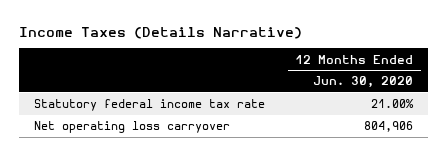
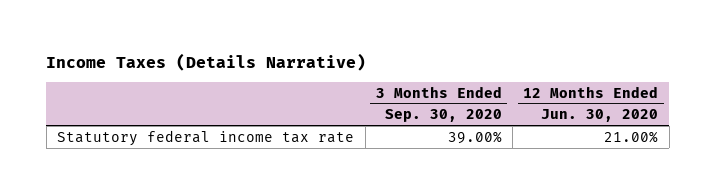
- | 12 Months Ended Jun. 30, 2020
+ | 3 Months Ended Sep. 30, 2020 | 12 Months Ended Jun. 30, 2020
- Net operating loss carryover | 804,906

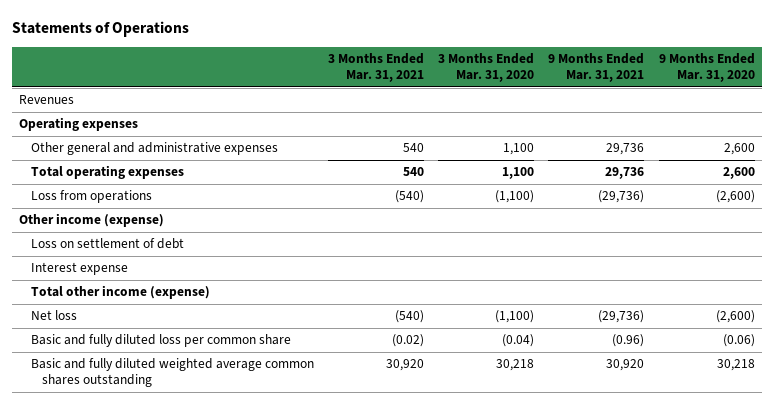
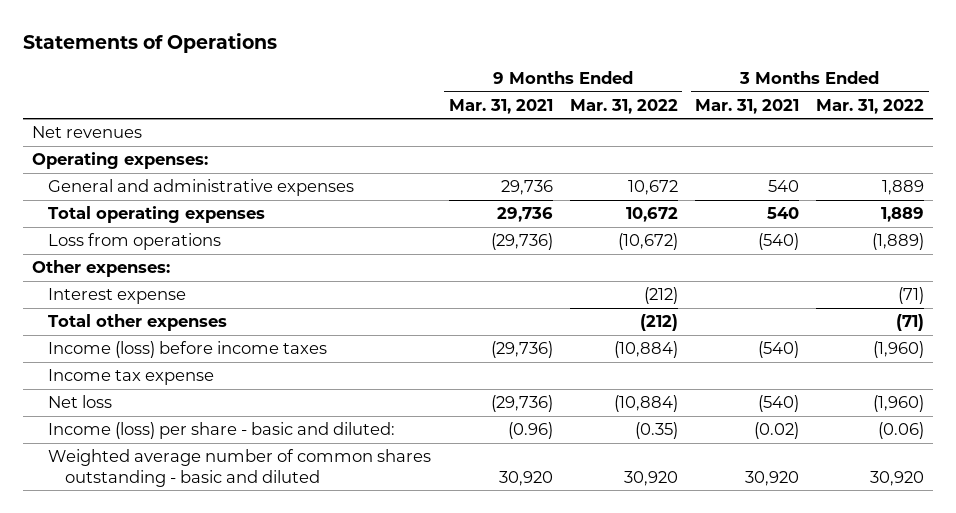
- | 3 Months Ended Mar. 31, 2021 | 3 Months Ended Mar. 31, 2020 | 9 Months Ended Mar. 31, 2021 | 9 Months Ended Mar. 31, 2020
+ | 9 Months Ended Mar. 31, 2021 | 9 Months Ended Mar. 31, 2022 | 3 Months Ended Mar. 31, 2021 | 3 Months Ended Mar. 31, 2022
- Revenues
- Operating expenses
- Other general and administrative expenses | 540 | 1,100 | 29,736 | 2,600
+ Net revenues
+ Operating expenses:
+ General and administrative expenses | 29,736 | 10,672 | 540 | 1,889
- Other income (expense)
- Loss on settlement of debt
+ Other expenses:
- Total other income (expense)
+ Total other expenses | | (212) | | (71)
+ Income (loss) before income taxes | (29,736) | (10,884) | (540) | (1,960)
+ Income tax expense
- Basic and fully diluted loss per common share | (0.02) | (0.04) | (0.96) | (0.06)
- Basic and fully diluted weighted average common shares outstanding | 30,920 | 30,218 | 30,920 | 30,218
+ Income (loss) per share - basic and diluted: | (0.96) | (0.35) | (0.02) | (0.06)
+ Weighted average number of common shares outstanding - basic and diluted | 30,920 | 30,920 | 30,920 | 30,920

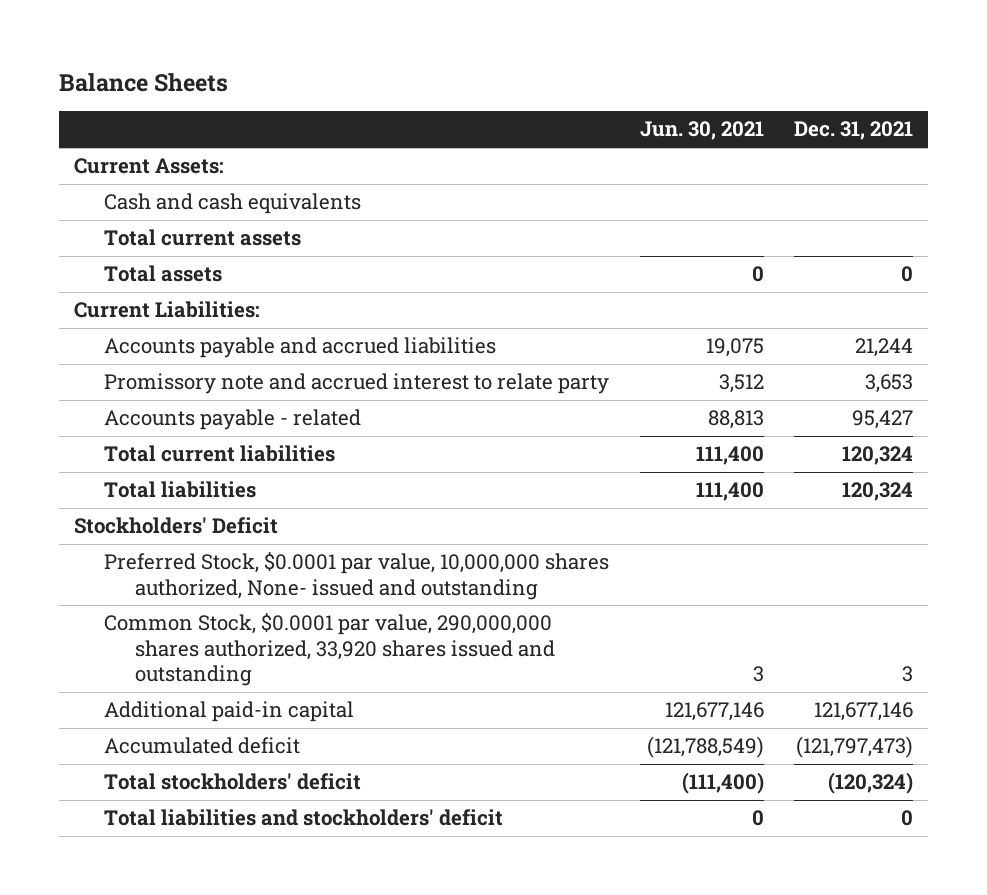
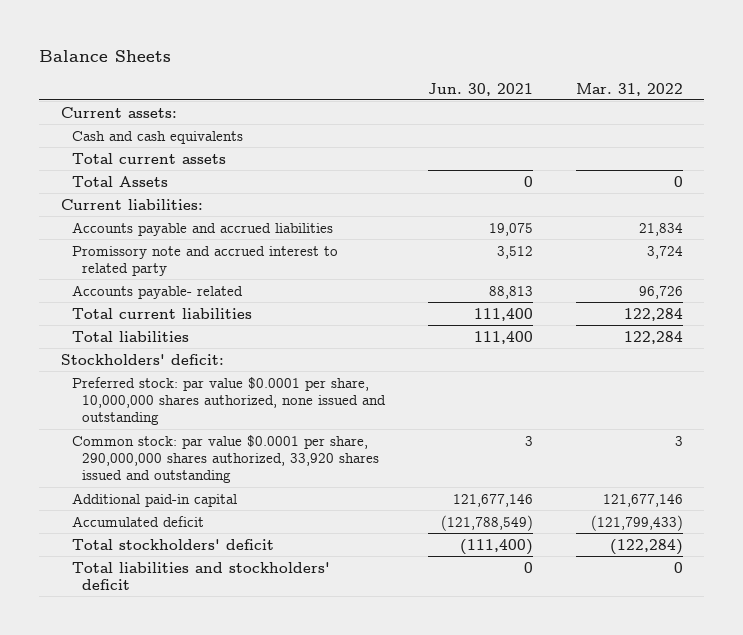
- | Jun. 30, 2021 | Dec. 31, 2021
+ | Jun. 30, 2021 | Mar. 31, 2022
- Current Assets:
+ Current assets:
- Total assets | 0 | 0
- Current Liabilities:
+ Total Assets | 0 | 0
+ Current liabilities:
- Promissory note and accrued interest to relate party | 3,512 | 3,653
- Accounts payable - related | 88,813 | 95,427
+ Promissory note and accrued interest to related party | 3,512 | 3,724
+ Accounts payable- related | 88,813 | 96,726
- Stockholders' Deficit
- Preferred Stock, $0.0001 par value, 10,000,000 shares authorized, None- issued and outstanding
- Common Stock, $0.0001 par value, 290,000,000 shares authorized, 33,920 shares issued and outstanding | 3 | 3
+ Stockholders' deficit:
+ Preferred stock: par value $0.0001 per share, 10,000,000 shares authorized, none issued and outstanding
+ Common stock: par value $0.0001 per share, 290,000,000 shares authorized, 33,920 shares issued and outstanding | 3 | 3

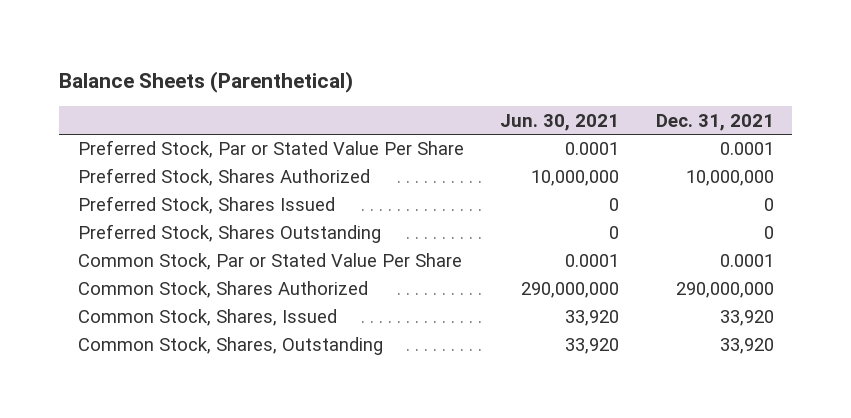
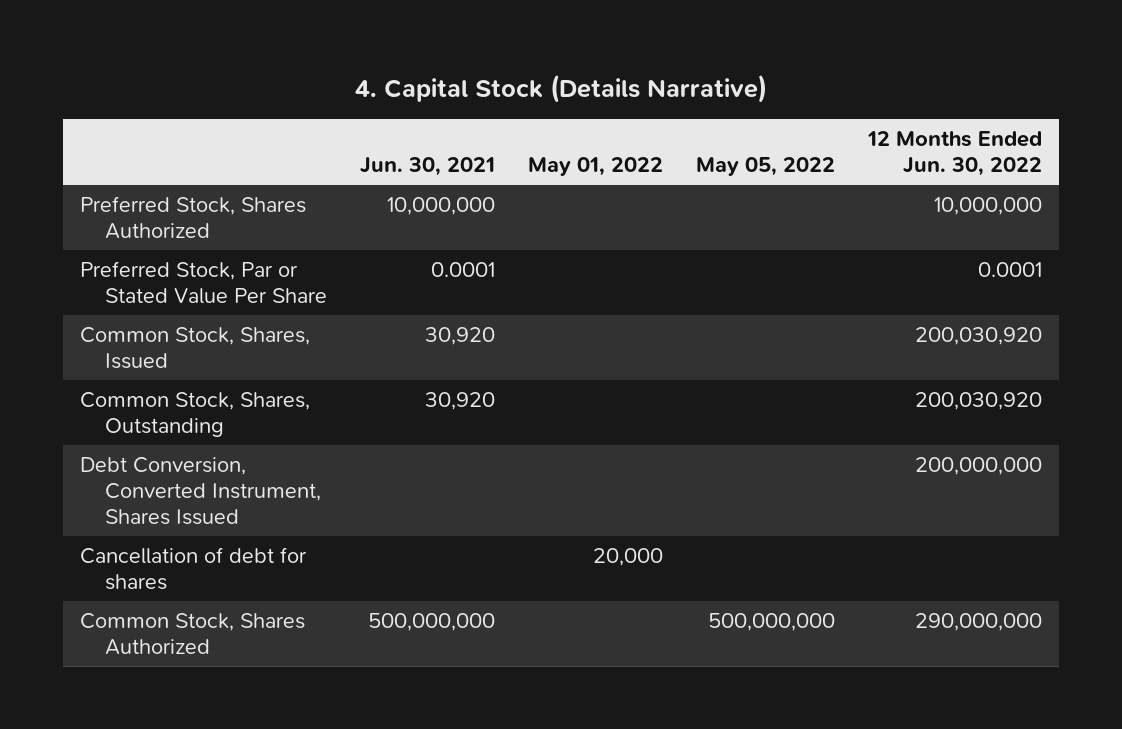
- Balance Sheets (Parenthetical)
+ 4. Capital Stock (Details Narrative)
- | Jun. 30, 2021 | Dec. 31, 2021
+ | Jun. 30, 2021 | May 01, 2022 | May 05, 2022 | 12 Months Ended Jun. 30, 2022
- Preferred Stock, Shares Issued | 0 | 0
- Preferred Stock, Shares Outstanding | 0 | 0
- Common Stock, Par or Stated Value Per Share | 0.0001 | 0.0001
- Common Stock, Shares Authorized | 290,000,000 | 290,000,000
- Common Stock, Shares, Issued | 33,920 | 33,920
- Common Stock, Shares, Outstanding | 33,920 | 33,920
moved down: Preferred Stock, Par or Stated Value Per Share | 0.0001 | | | 0.0001
+ Common Stock, Shares, Issued | 30,920 | | | 200,030,920
+ Common Stock, Shares, Outstanding | 30,920 | | | 200,030,920
+ Debt Conversion, Converted Instrument, Shares Issued | | | | 200,000,000
+ Cancellation of debt for shares | | 20,000 | |
+ Common Stock, Shares Authorized | 500,000,000 | | 500,000,000 | 290,000,000

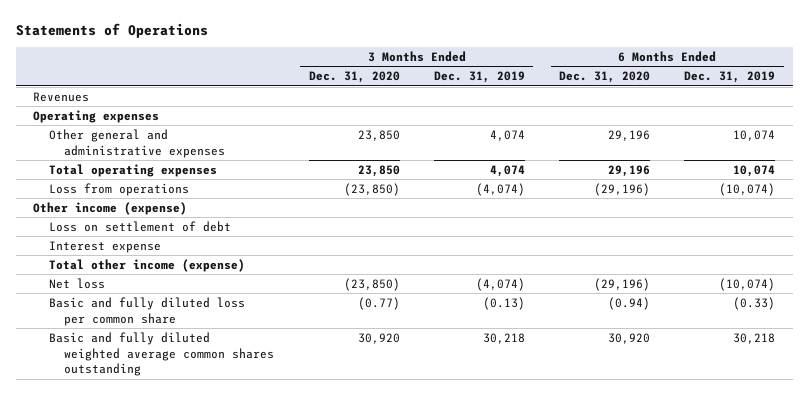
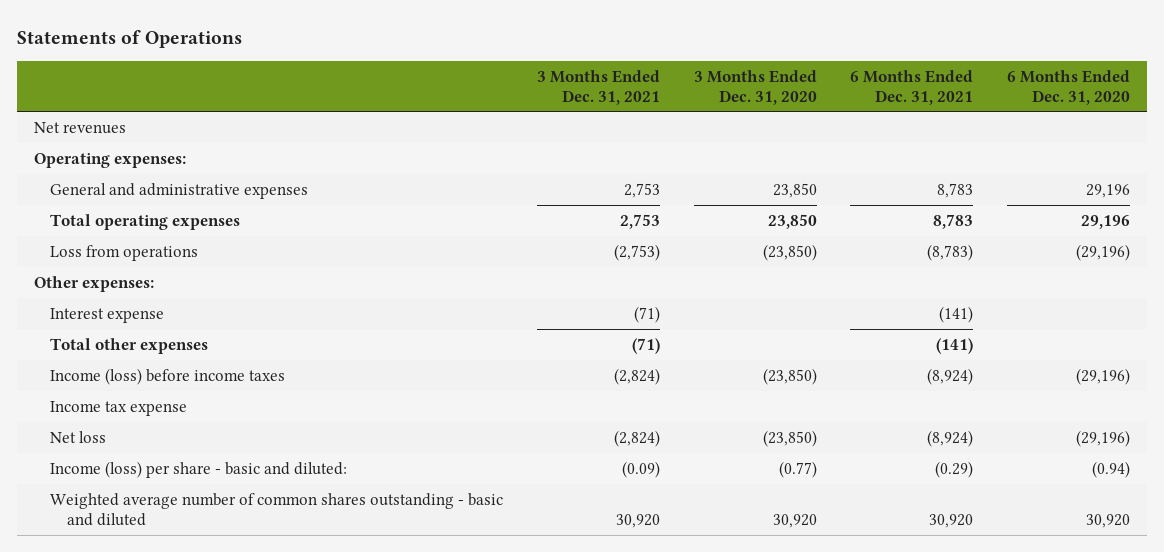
- | 3 Months Ended Dec. 31, 2020 | 3 Months Ended Dec. 31, 2019 | 6 Months Ended Dec. 31, 2020 | 6 Months Ended Dec. 31, 2019
+ | 3 Months Ended Dec. 31, 2021 | 3 Months Ended Dec. 31, 2020 | 6 Months Ended Dec. 31, 2021 | 6 Months Ended Dec. 31, 2020
- Revenues
- Operating expenses
- Other general and administrative expenses | 23,850 | 4,074 | 29,196 | 10,074
+ Net revenues
+ Operating expenses:
+ General and administrative expenses | 2,753 | 23,850 | 8,783 | 29,196
- Other income (expense)
- Loss on settlement of debt
+ Other expenses:
- Total other income (expense)
+ Total other expenses | (71) | | (141) |
+ Income (loss) before income taxes | (2,824) | (23,850) | (8,924) | (29,196)
+ Income tax expense
- Basic and fully diluted loss per common share | (0.77) | (0.13) | (0.94) | (0.33)
- Basic and fully diluted weighted average common shares outstanding | 30,920 | 30,218 | 30,920 | 30,218
+ Income (loss) per share - basic and diluted: | (0.09) | (0.77) | (0.29) | (0.94)
+ Weighted average number of common shares outstanding - basic and diluted | 30,920 | 30,920 | 30,920 | 30,920

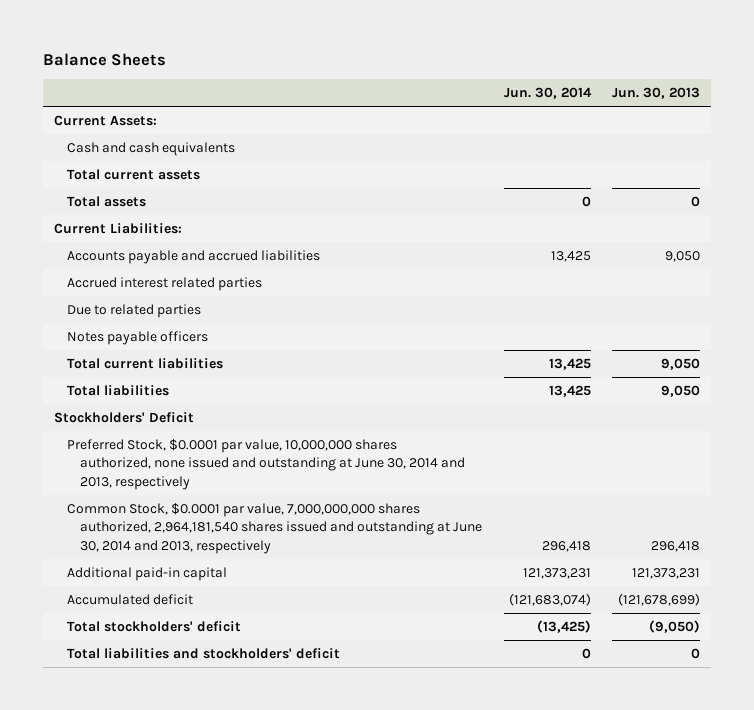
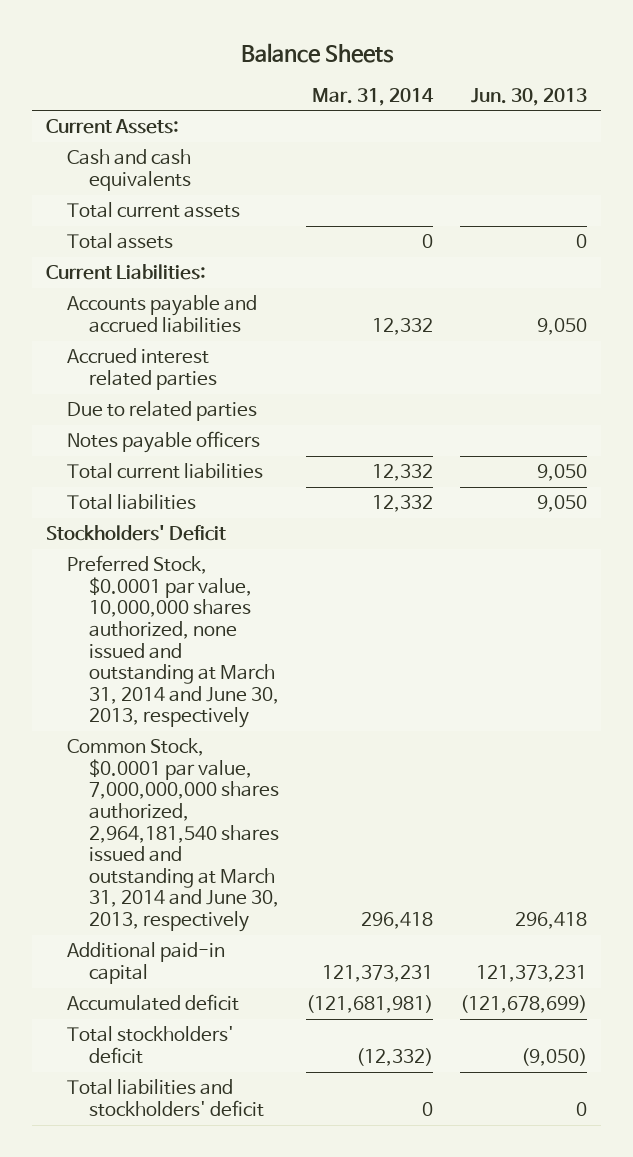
- | Jun. 30, 2014 | Jun. 30, 2013
+ | Mar. 31, 2014 | Jun. 30, 2013
- Preferred Stock, $0.0001 par value, 10,000,000 shares authorized, none issued and outstanding at June 30, 2014 and 2013, respectively
- Common Stock, $0.0001 par value, 7,000,000,000 shares authorized, 2,964,181,540 shares issued and outstanding at June 30, 2014 and 2013, respectively | 296,418 | 296,418
+ Preferred Stock, $0.0001 par value, 10,000,000 shares authorized, none issued and outstanding at March 31, 2014 and June 30, 2013, respectively
+ Common Stock, $0.0001 par value, 7,000,000,000 shares authorized, 2,964,181,540 shares issued and outstanding at March 31, 2014 and June 30, 2013, respectively | 296,418 | 296,418

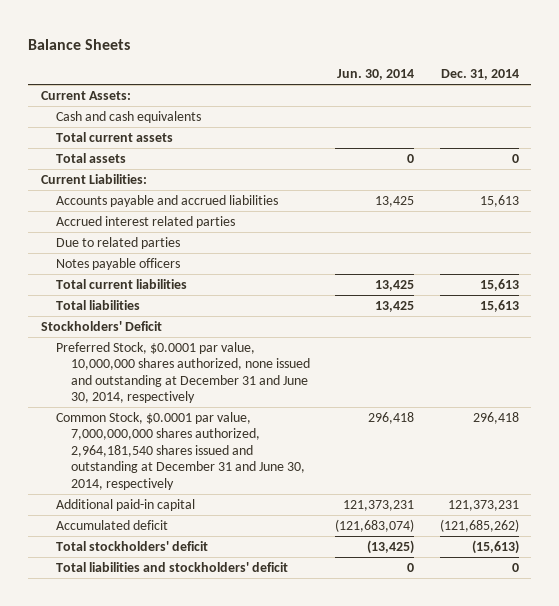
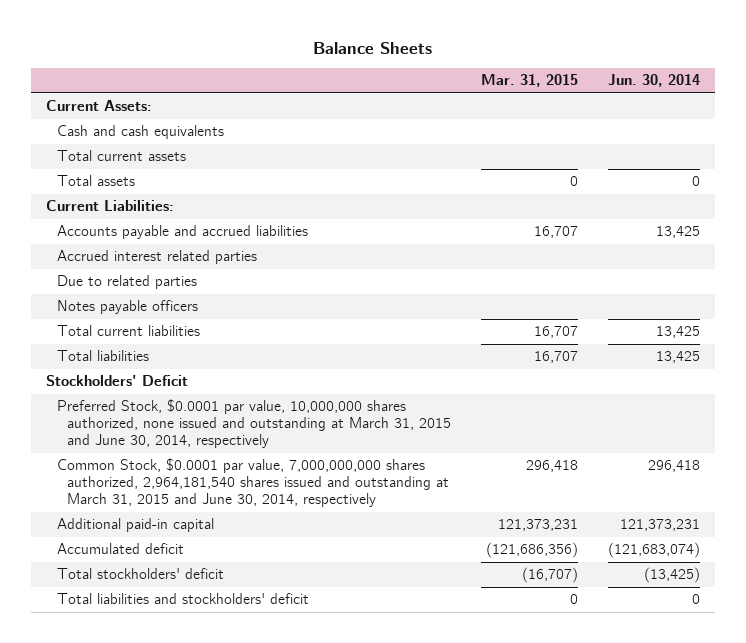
- | Jun. 30, 2014 | Dec. 31, 2014
+ | Mar. 31, 2015 | Jun. 30, 2014
- Preferred Stock, $0.0001 par value, 10,000,000 shares authorized, none issued and outstanding at December 31 and June 30, 2014, respectively
- Common Stock, $0.0001 par value, 7,000,000,000 shares authorized, 2,964,181,540 shares issued and outstanding at December 31 and June 30, 2014, respectively | 296,418 | 296,418
+ Preferred Stock, $0.0001 par value, 10,000,000 shares authorized, none issued and outstanding at March 31, 2015 and June 30, 2014, respectively
+ Common Stock, $0.0001 par value, 7,000,000,000 shares authorized, 2,964,181,540 shares issued and outstanding at March 31, 2015 and June 30, 2014, respectively | 296,418 | 296,418

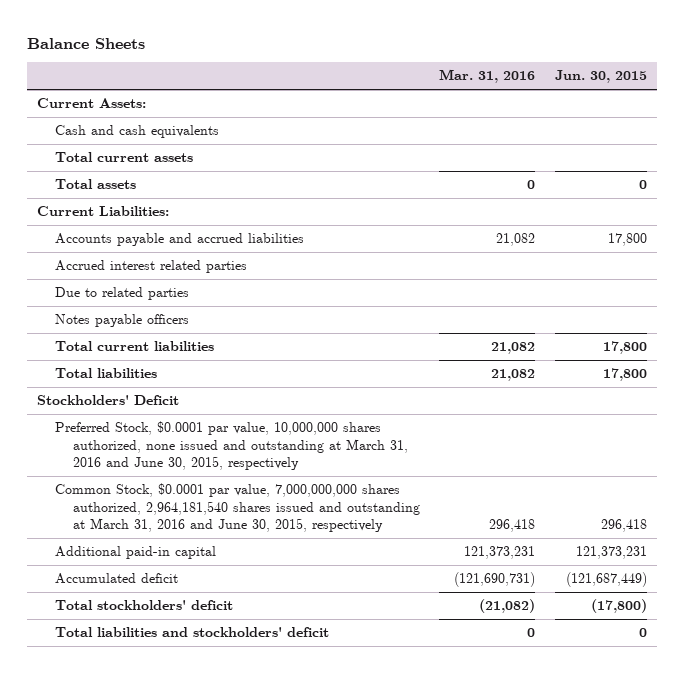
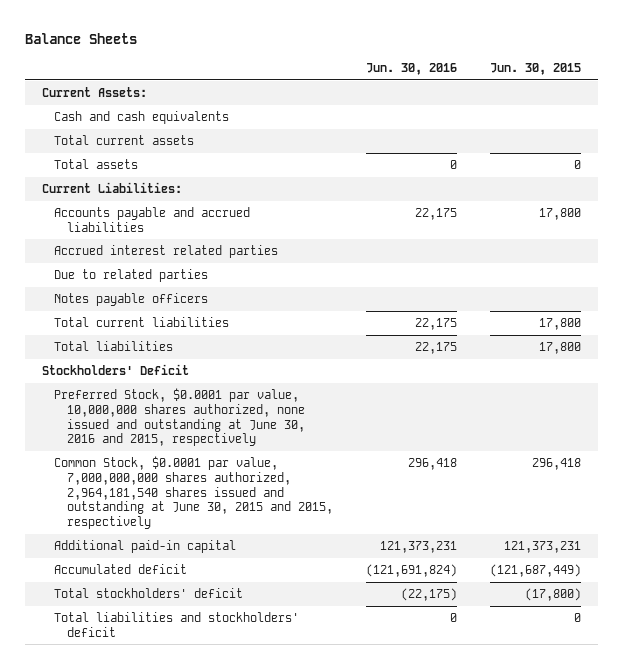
- | Mar. 31, 2016 | Jun. 30, 2015
+ | Jun. 30, 2016 | Jun. 30, 2015
- Preferred Stock, $0.0001 par value, 10,000,000 shares authorized, none issued and outstanding at March 31, 2016 and June 30, 2015, respectively
- Common Stock, $0.0001 par value, 7,000,000,000 shares authorized, 2,964,181,540 shares issued and outstanding at March 31, 2016 and June 30, 2015, respectively | 296,418 | 296,418
+ Preferred Stock, $0.0001 par value, 10,000,000 shares authorized, none issued and outstanding at June 30, 2016 and 2015, respectively
+ Common Stock, $0.0001 par value, 7,000,000,000 shares authorized, 2,964,181,540 shares issued and outstanding at June 30, 2015 and 2015, respectively | 296,418 | 296,418

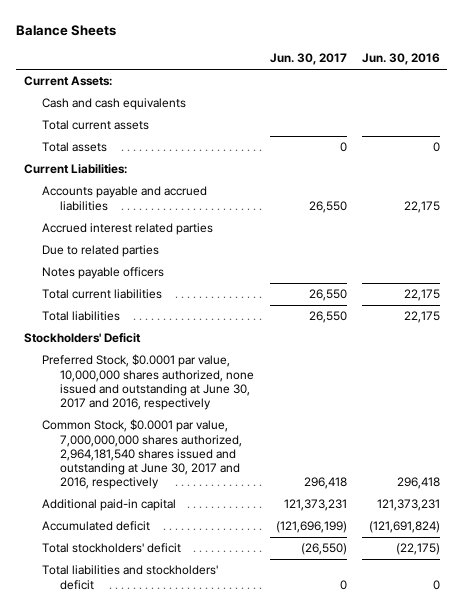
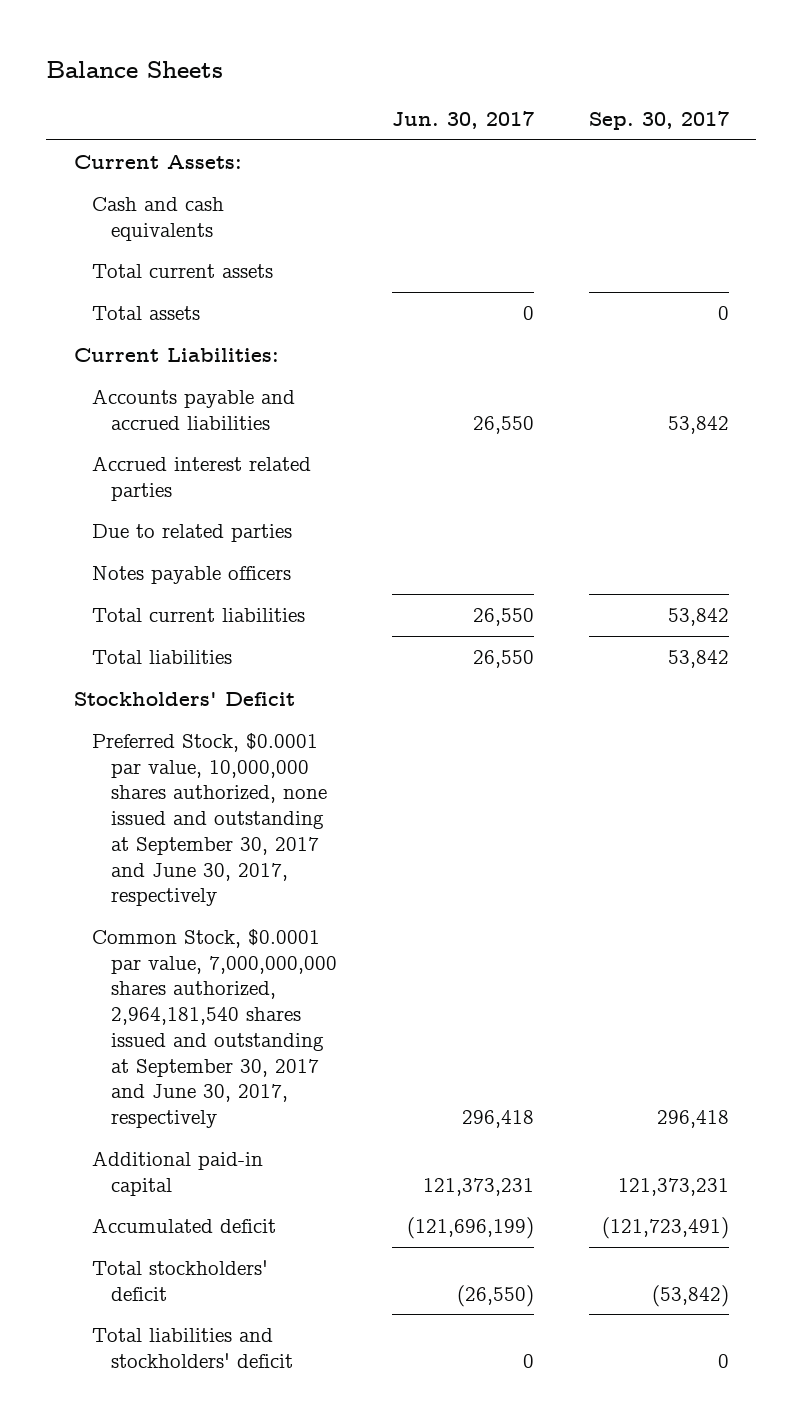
- | Jun. 30, 2017 | Jun. 30, 2016
+ | Jun. 30, 2017 | Sep. 30, 2017
- Preferred Stock, $0.0001 par value, 10,000,000 shares authorized, none issued and outstanding at June 30, 2017 and 2016, respectively
- Common Stock, $0.0001 par value, 7,000,000,000 shares authorized, 2,964,181,540 shares issued and outstanding at June 30, 2017 and 2016, respectively | 296,418 | 296,418
+ Preferred Stock, $0.0001 par value, 10,000,000 shares authorized, none issued and outstanding at September 30, 2017 and June 30, 2017, respectively
+ Common Stock, $0.0001 par value, 7,000,000,000 shares authorized, 2,964,181,540 shares issued and outstanding at September 30, 2017 and June 30, 2017, respectively | 296,418 | 296,418

